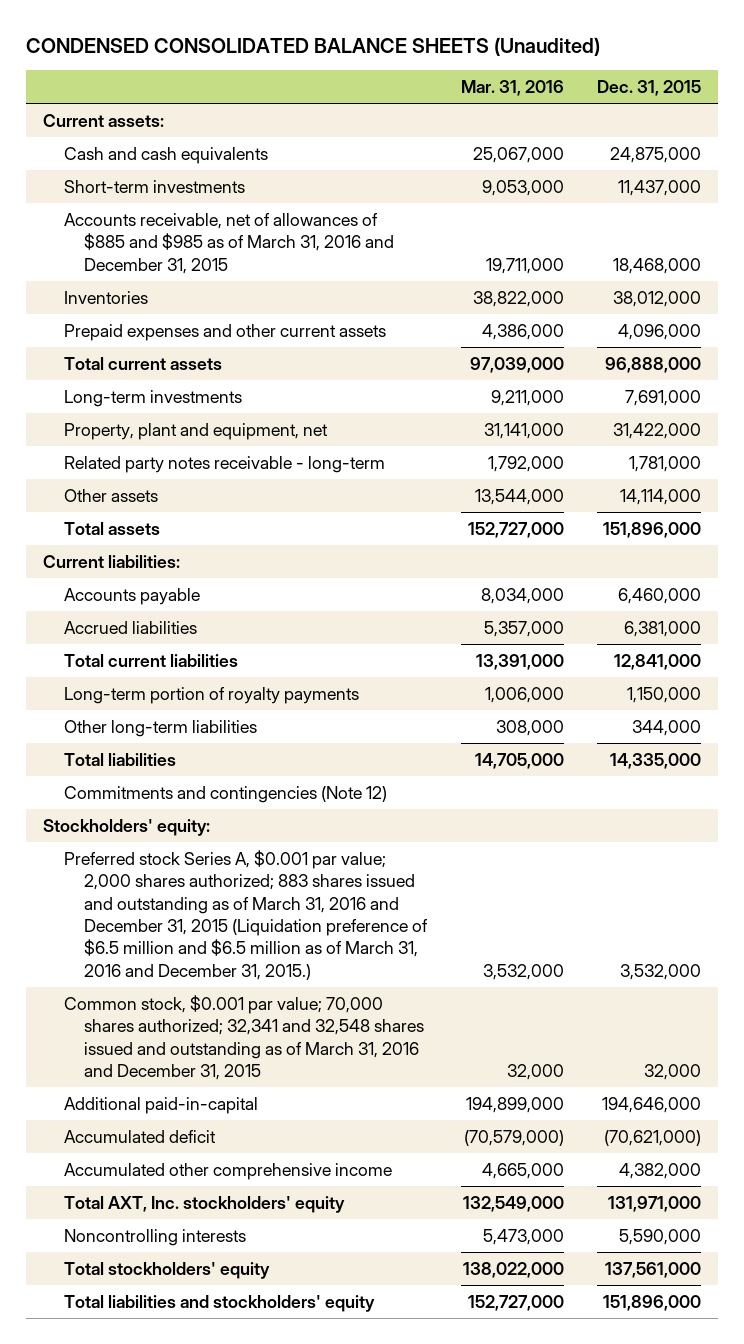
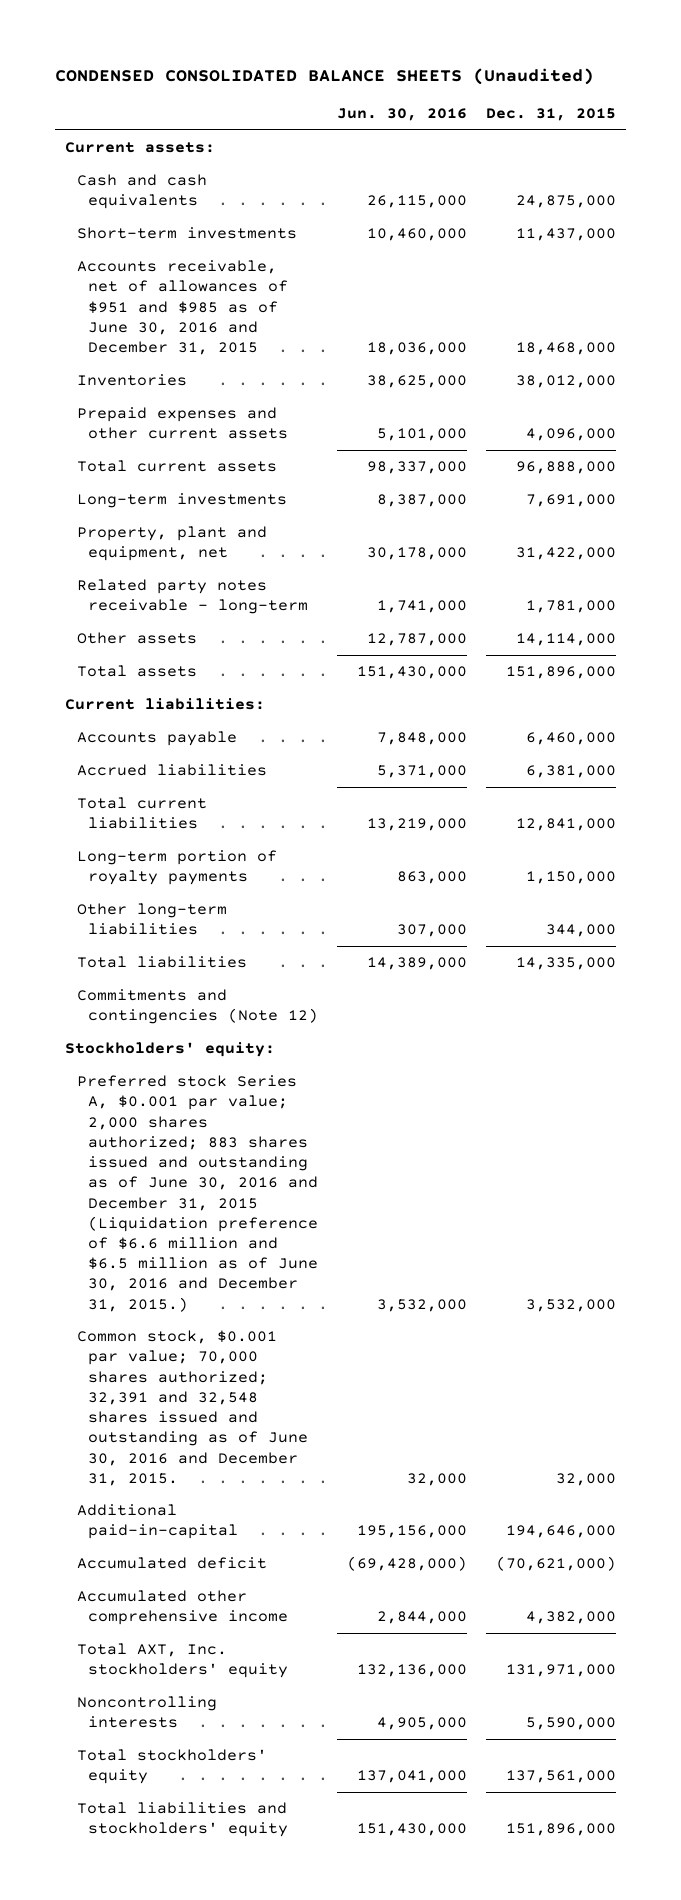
- | Mar. 31, 2016 | Dec. 31, 2015
+ | Jun. 30, 2016 | Dec. 31, 2015
- Accounts receivable, net of allowances of $885 and $985 as of March 31, 2016 and December 31, 2015 | 19,711,000 | 18,468,000
+ Accounts receivable, net of allowances of $951 and $985 as of June 30, 2016 and December 31, 2015 | 18,036,000 | 18,468,000
- Preferred stock Series A, $0.001 par value; 2,000 shares authorized; 883 shares issued and outstanding as of March 31, 2016 and December 31, 2015 (Liquidation preference of $6.5 million and $6.5 million as of March 31, 2016 and December 31, 2015.) | 3,532,000 | 3,532,000
- Common stock, $0.001 par value; 70,000 shares authorized; 32,341 and 32,548 shares issued and outstanding as of March 31, 2016 and December 31, 2015 | 32,000 | 32,000
+ Preferred stock Series A, $0.001 par value; 2,000 shares authorized; 883 shares issued and outstanding as of June 30, 2016 and December 31, 2015 (Liquidation preference of $6.6 million and $6.5 million as of June 30, 2016 and December 31, 2015.) | 3,532,000 | 3,532,000
+ Common stock, $0.001 par value; 70,000 shares authorized; 32,391 and 32,548 shares issued and outstanding as of June 30, 2016 and December 31, 2015. | 32,000 | 32,000

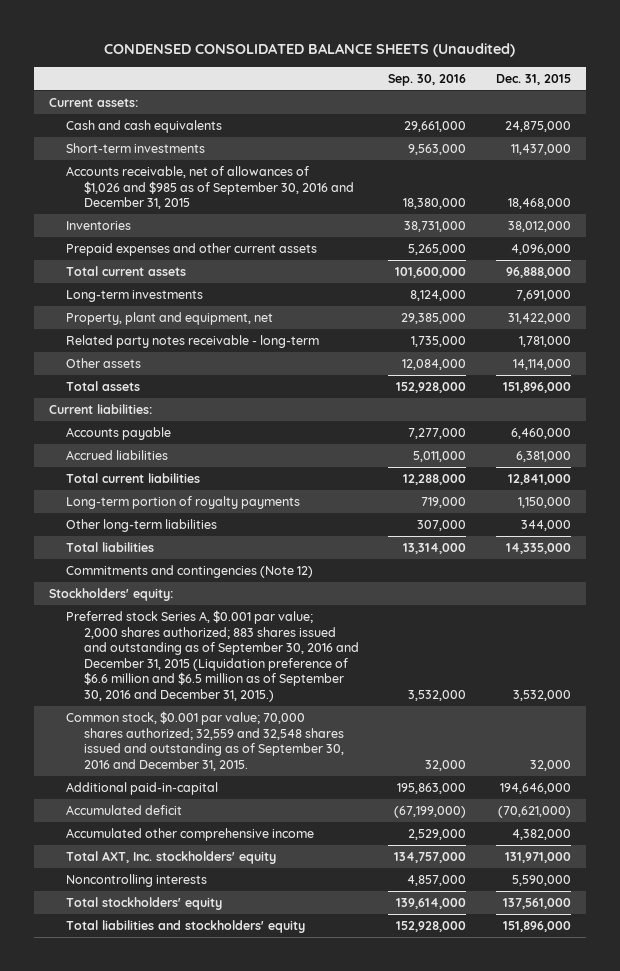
- | Jun. 30, 2016 | Dec. 31, 2015
+ | Sep. 30, 2016 | Dec. 31, 2015
- Accounts receivable, net of allowances of $951 and $985 as of June 30, 2016 and December 31, 2015 | 18,036,000 | 18,468,000
+ Accounts receivable, net of allowances of $1,026 and $985 as of September 30, 2016 and December 31, 2015 | 18,380,000 | 18,468,000
- Preferred stock Series A, $0.001 par value; 2,000 shares authorized; 883 shares issued and outstanding as of June 30, 2016 and December 31, 2015 (Liquidation preference of $6.6 million and $6.5 million as of June 30, 2016 and December 31, 2015.) | 3,532,000 | 3,532,000
- Common stock, $0.001 par value; 70,000 shares authorized; 32,391 and 32,548 shares issued and outstanding as of June 30, 2016 and December 31, 2015. | 32,000 | 32,000
+ Preferred stock Series A, $0.001 par value; 2,000 shares authorized; 883 shares issued and outstanding as of September 30, 2016 and December 31, 2015 (Liquidation preference of $6.6 million and $6.5 million as of September 30, 2016 and December 31, 2015.) | 3,532,000 | 3,532,000
+ Common stock, $0.001 par value; 70,000 shares authorized; 32,559 and 32,548 shares issued and outstanding as of September 30, 2016 and December 31, 2015. | 32,000 | 32,000

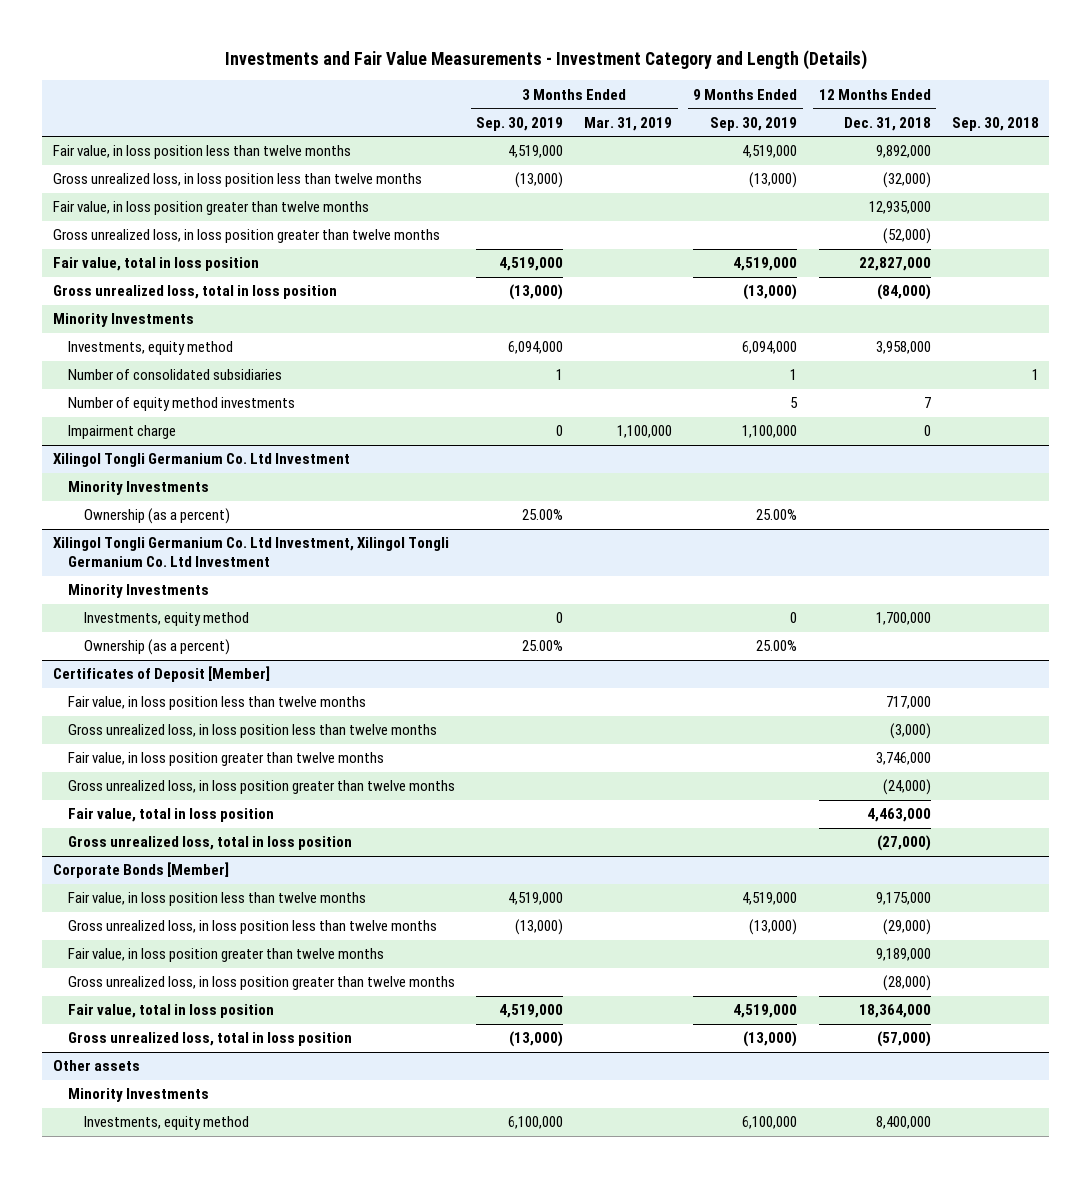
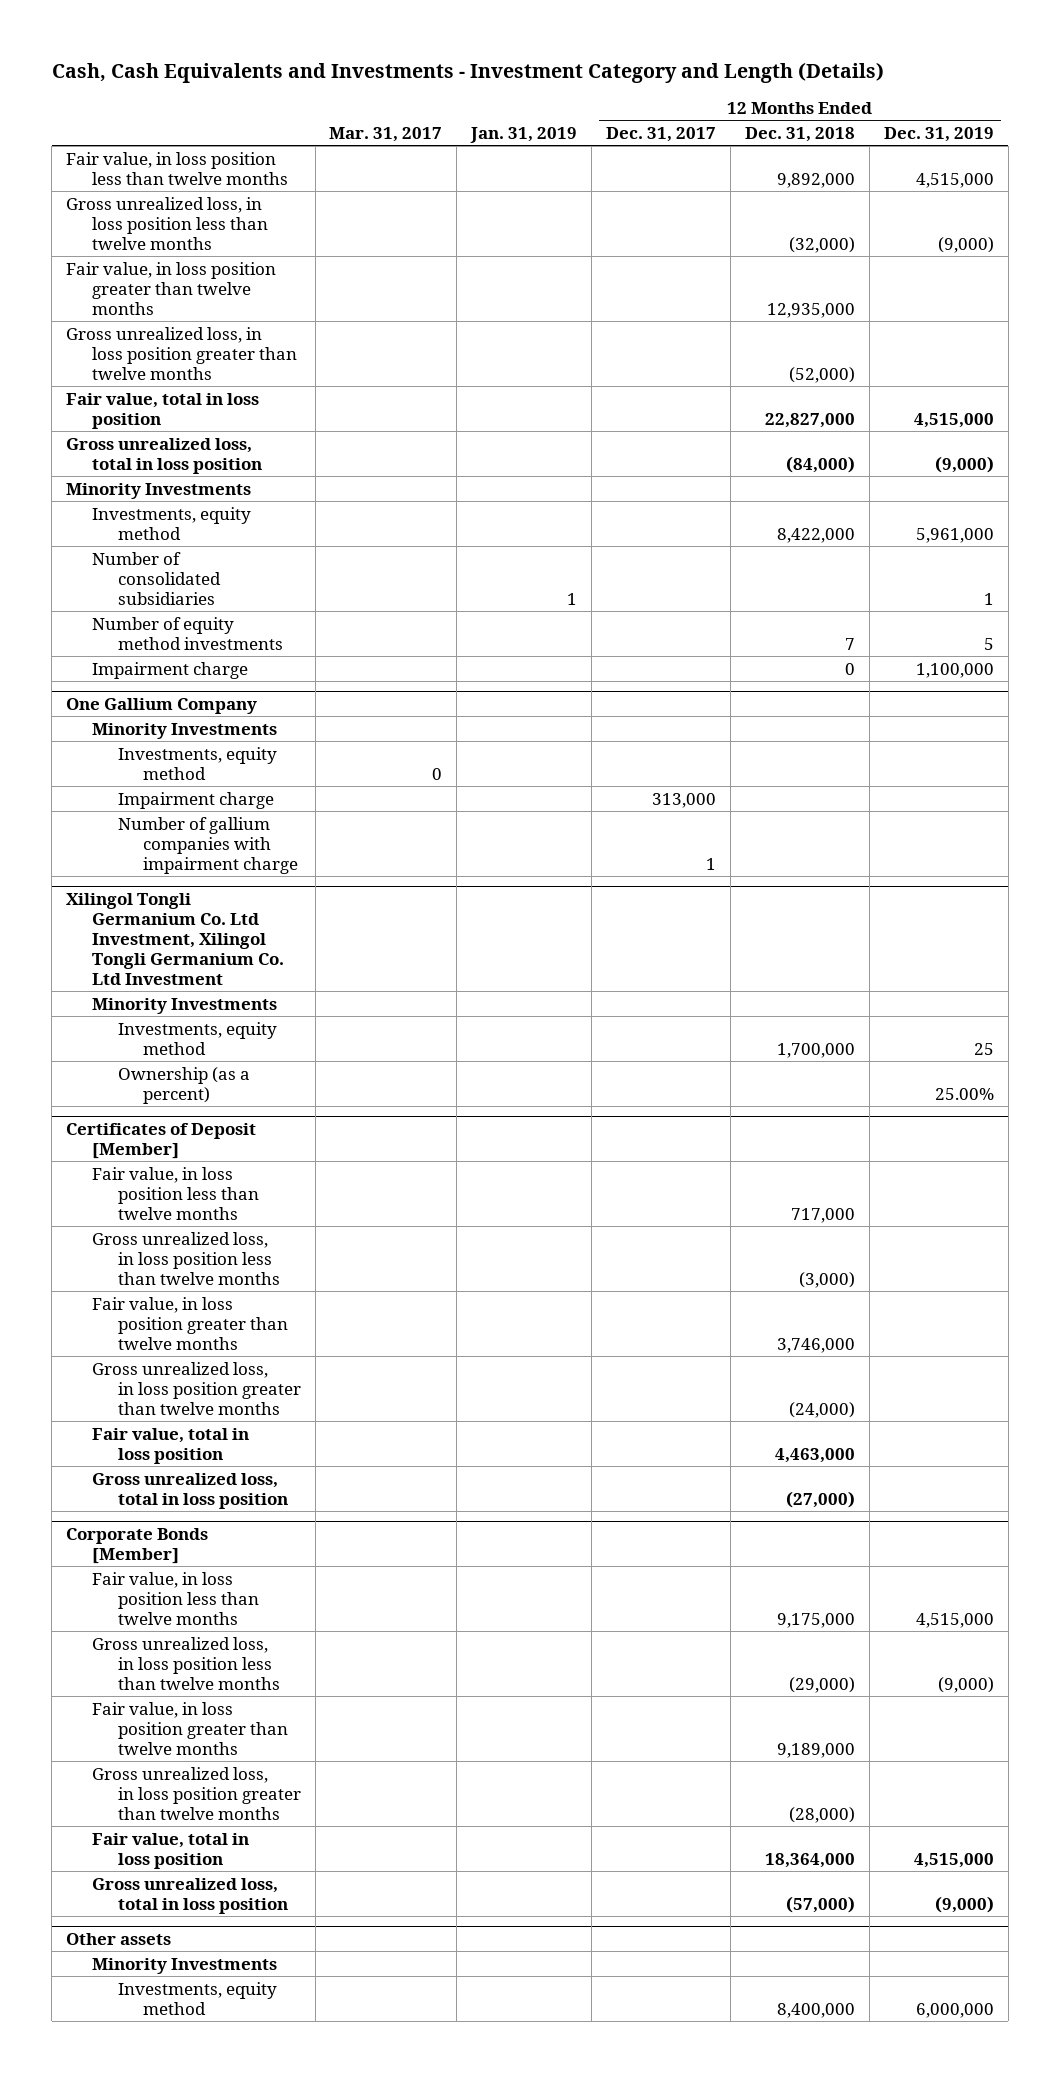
- Investments and Fair Value Measurements - Investment Category and Length (Details)
+ Cash, Cash Equivalents and Investments - Investment Category and Length (Details)
- | 3 Months Ended Sep. 30, 2019 | 3 Months Ended Mar. 31, 2019 | 9 Months Ended Sep. 30, 2019 | 12 Months Ended Dec. 31, 2018 | Sep. 30, 2018
+ | Mar. 31, 2017 | Jan. 31, 2019 | 12 Months Ended Dec. 31, 2017 | 12 Months Ended Dec. 31, 2018 | 12 Months Ended Dec. 31, 2019
- Investments, equity method | 6,094,000 | | 6,094,000 | 3,958,000 |
+ Investments, equity method | | | | 8,422,000 | 5,961,000
- Xilingol Tongli Germanium Co. Ltd Investment
+ One Gallium Company
- Ownership (as a percent) | 25.00% | | 25.00% | |
+ Investments, equity method | 0 | | | |
+ Impairment charge | | | 313,000 | |
+ Number of gallium companies with impairment charge | | | 1 | |

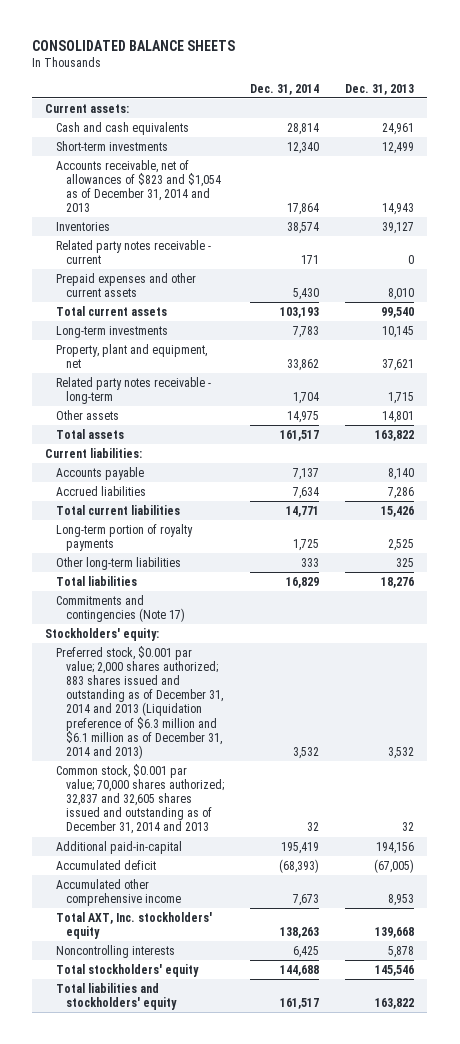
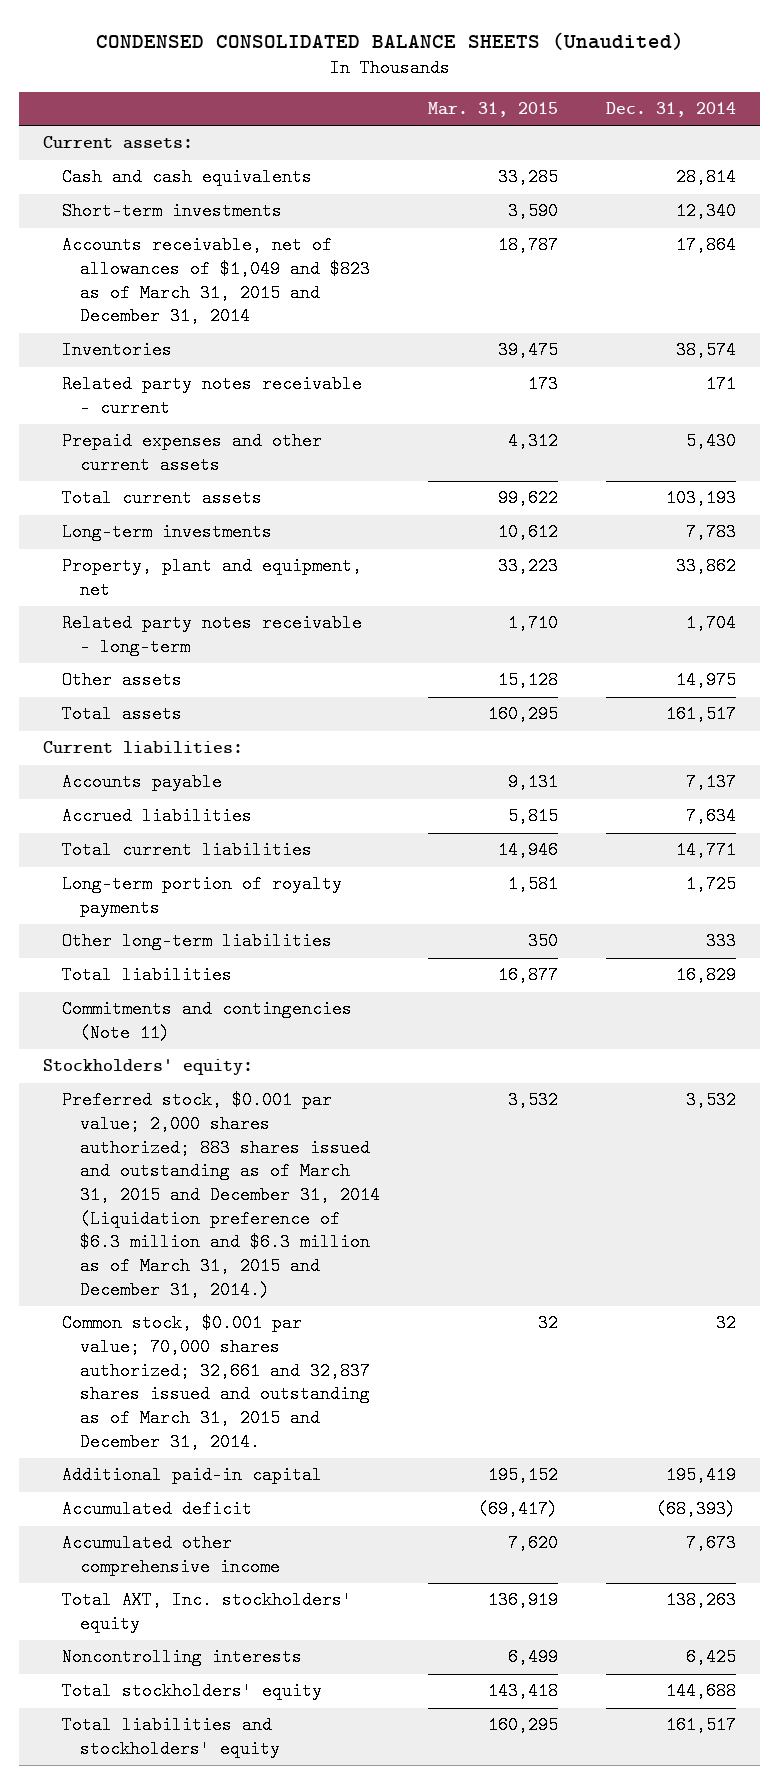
- CONSOLIDATED BALANCE SHEETS
+ CONDENSED CONSOLIDATED BALANCE SHEETS (Unaudited)
- | Dec. 31, 2014 | Dec. 31, 2013
+ | Mar. 31, 2015 | Dec. 31, 2014
- Accounts receivable, net of allowances of $823 and $1,054 as of December 31, 2014 and 2013 | 17,864 | 14,943
+ Accounts receivable, net of allowances of $1,049 and $823 as of March 31, 2015 and December 31, 2014 | 18,787 | 17,864
- Commitments and contingencies (Note 17)
+ Commitments and contingencies (Note 11)
- Preferred stock, $0.001 par value; 2,000 shares authorized; 883 shares issued and outstanding as of December 31, 2014 and 2013 (Liquidation preference of $6.3 million and $6.1 million as of December 31, 2014 and 2013) | 3,532 | 3,532
- Common stock, $0.001 par value; 70,000 shares authorized; 32,837 and 32,605 shares issued and outstanding as of December 31, 2014 and 2013 | 32 | 32
- Additional paid-in-capital | 195,419 | 194,156
+ Preferred stock, $0.001 par value; 2,000 shares authorized; 883 shares issued and outstanding as of March 31, 2015 and December 31, 2014 (Liquidation preference of $6.3 million and $6.3 million as of March 31, 2015 and December 31, 2014.) | 3,532 | 3,532
+ Common stock, $0.001 par value; 70,000 shares authorized; 32,661 and 32,837 shares issued and outstanding as of March 31, 2015 and December 31, 2014. | 32 | 32
+ Additional paid-in capital | 195,152 | 195,419

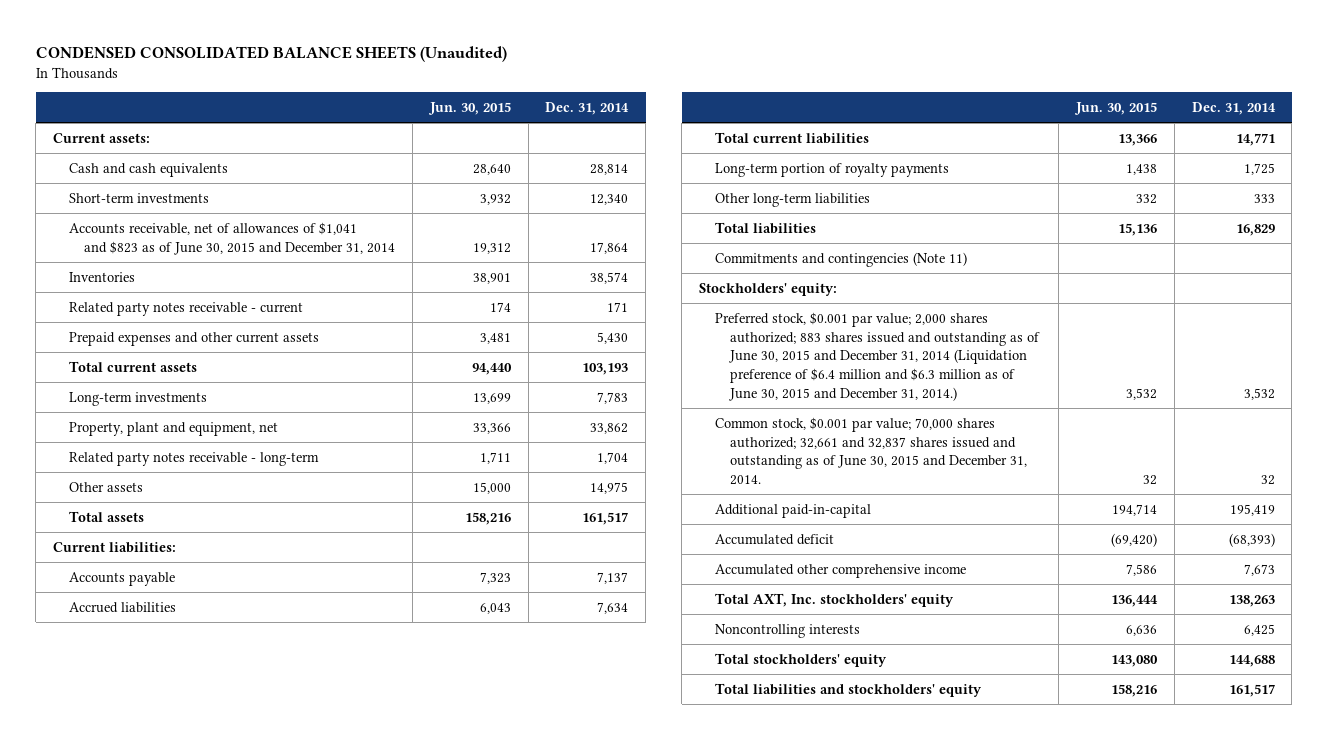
- | Mar. 31, 2015 | Dec. 31, 2014
+ | Jun. 30, 2015 | Dec. 31, 2014
- Accounts receivable, net of allowances of $1,049 and $823 as of March 31, 2015 and December 31, 2014 | 18,787 | 17,864
+ Accounts receivable, net of allowances of $1,041 and $823 as of June 30, 2015 and December 31, 2014 | 19,312 | 17,864
- Preferred stock, $0.001 par value; 2,000 shares authorized; 883 shares issued and outstanding as of March 31, 2015 and December 31, 2014 (Liquidation preference of $6.3 million and $6.3 million as of March 31, 2015 and December 31, 2014.) | 3,532 | 3,532
- Common stock, $0.001 par value; 70,000 shares authorized; 32,661 and 32,837 shares issued and outstanding as of March 31, 2015 and December 31, 2014. | 32 | 32
- Additional paid-in capital | 195,152 | 195,419
+ Preferred stock, $0.001 par value; 2,000 shares authorized; 883 shares issued and outstanding as of June 30, 2015 and December 31, 2014 (Liquidation preference of $6.4 million and $6.3 million as of June 30, 2015 and December 31, 2014.) | 3,532 | 3,532
+ Common stock, $0.001 par value; 70,000 shares authorized; 32,661 and 32,837 shares issued and outstanding as of June 30, 2015 and December 31, 2014. | 32 | 32
+ Additional paid-in-capital | 194,714 | 195,419

